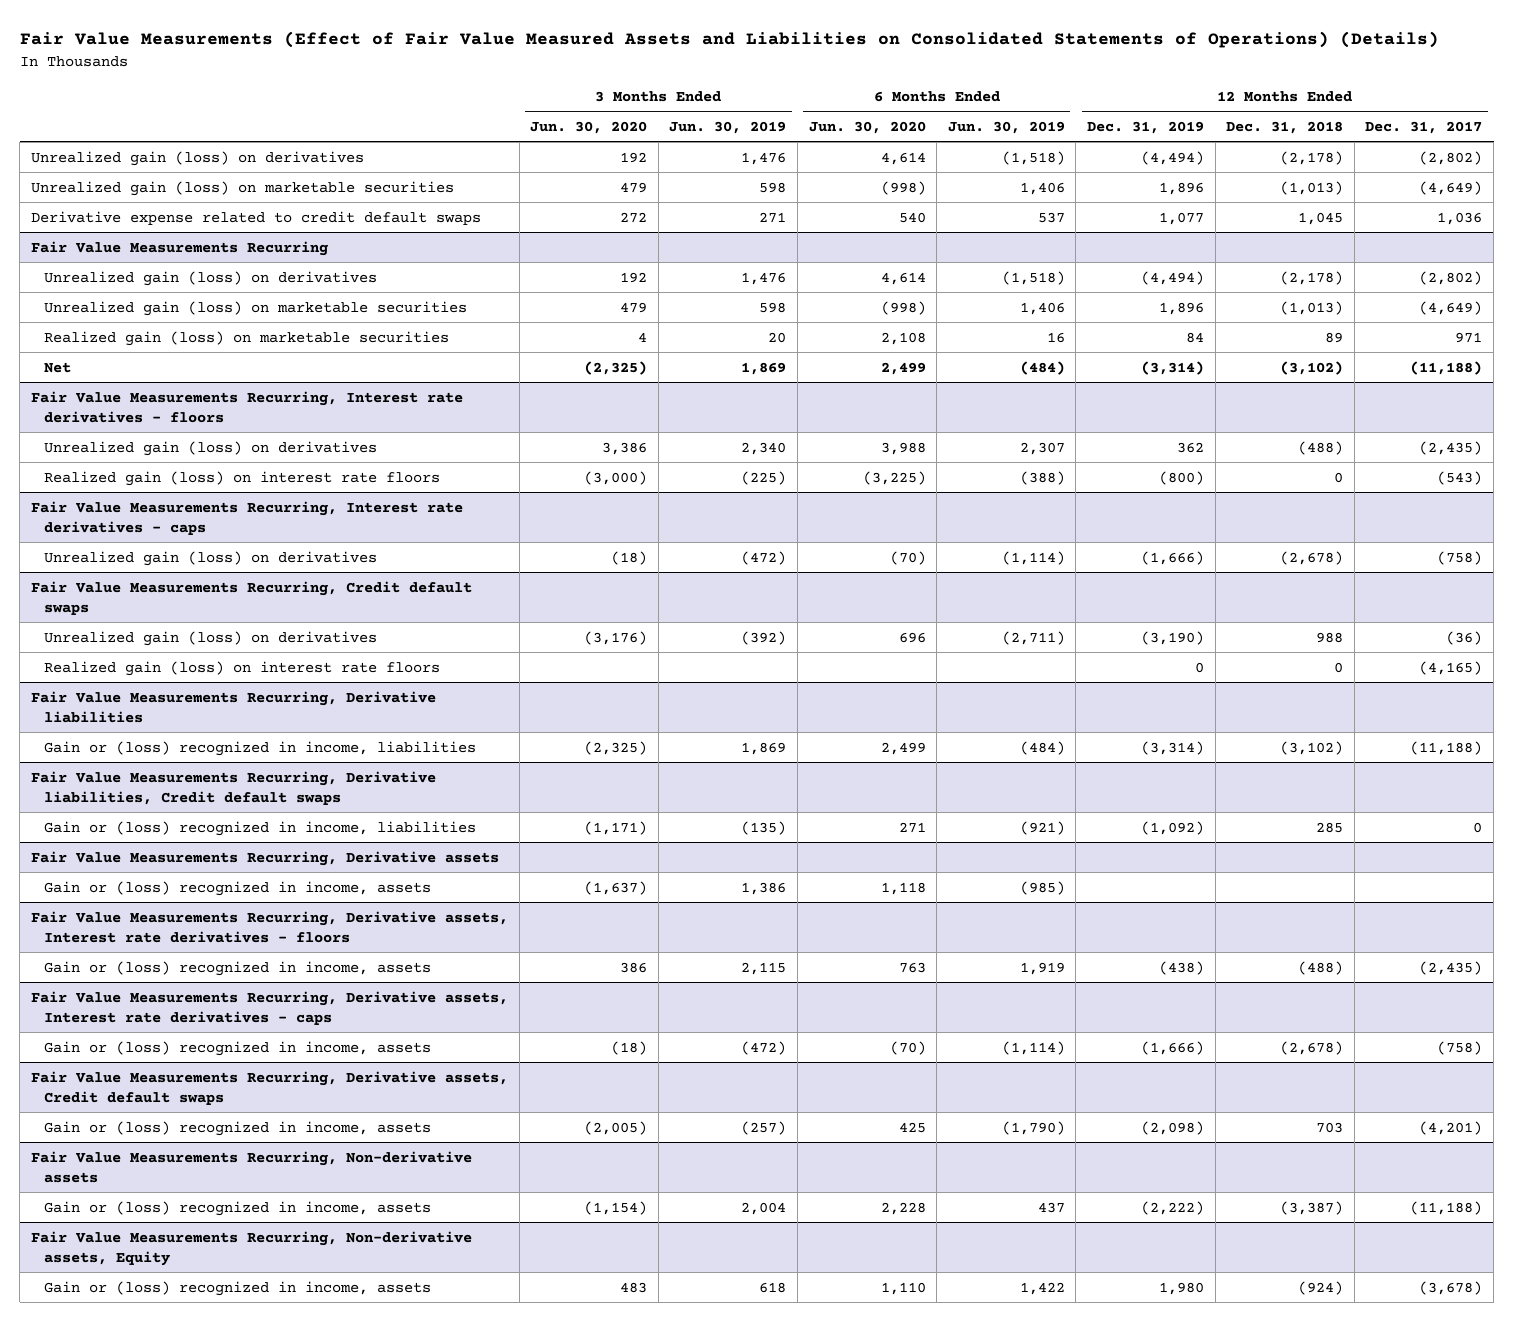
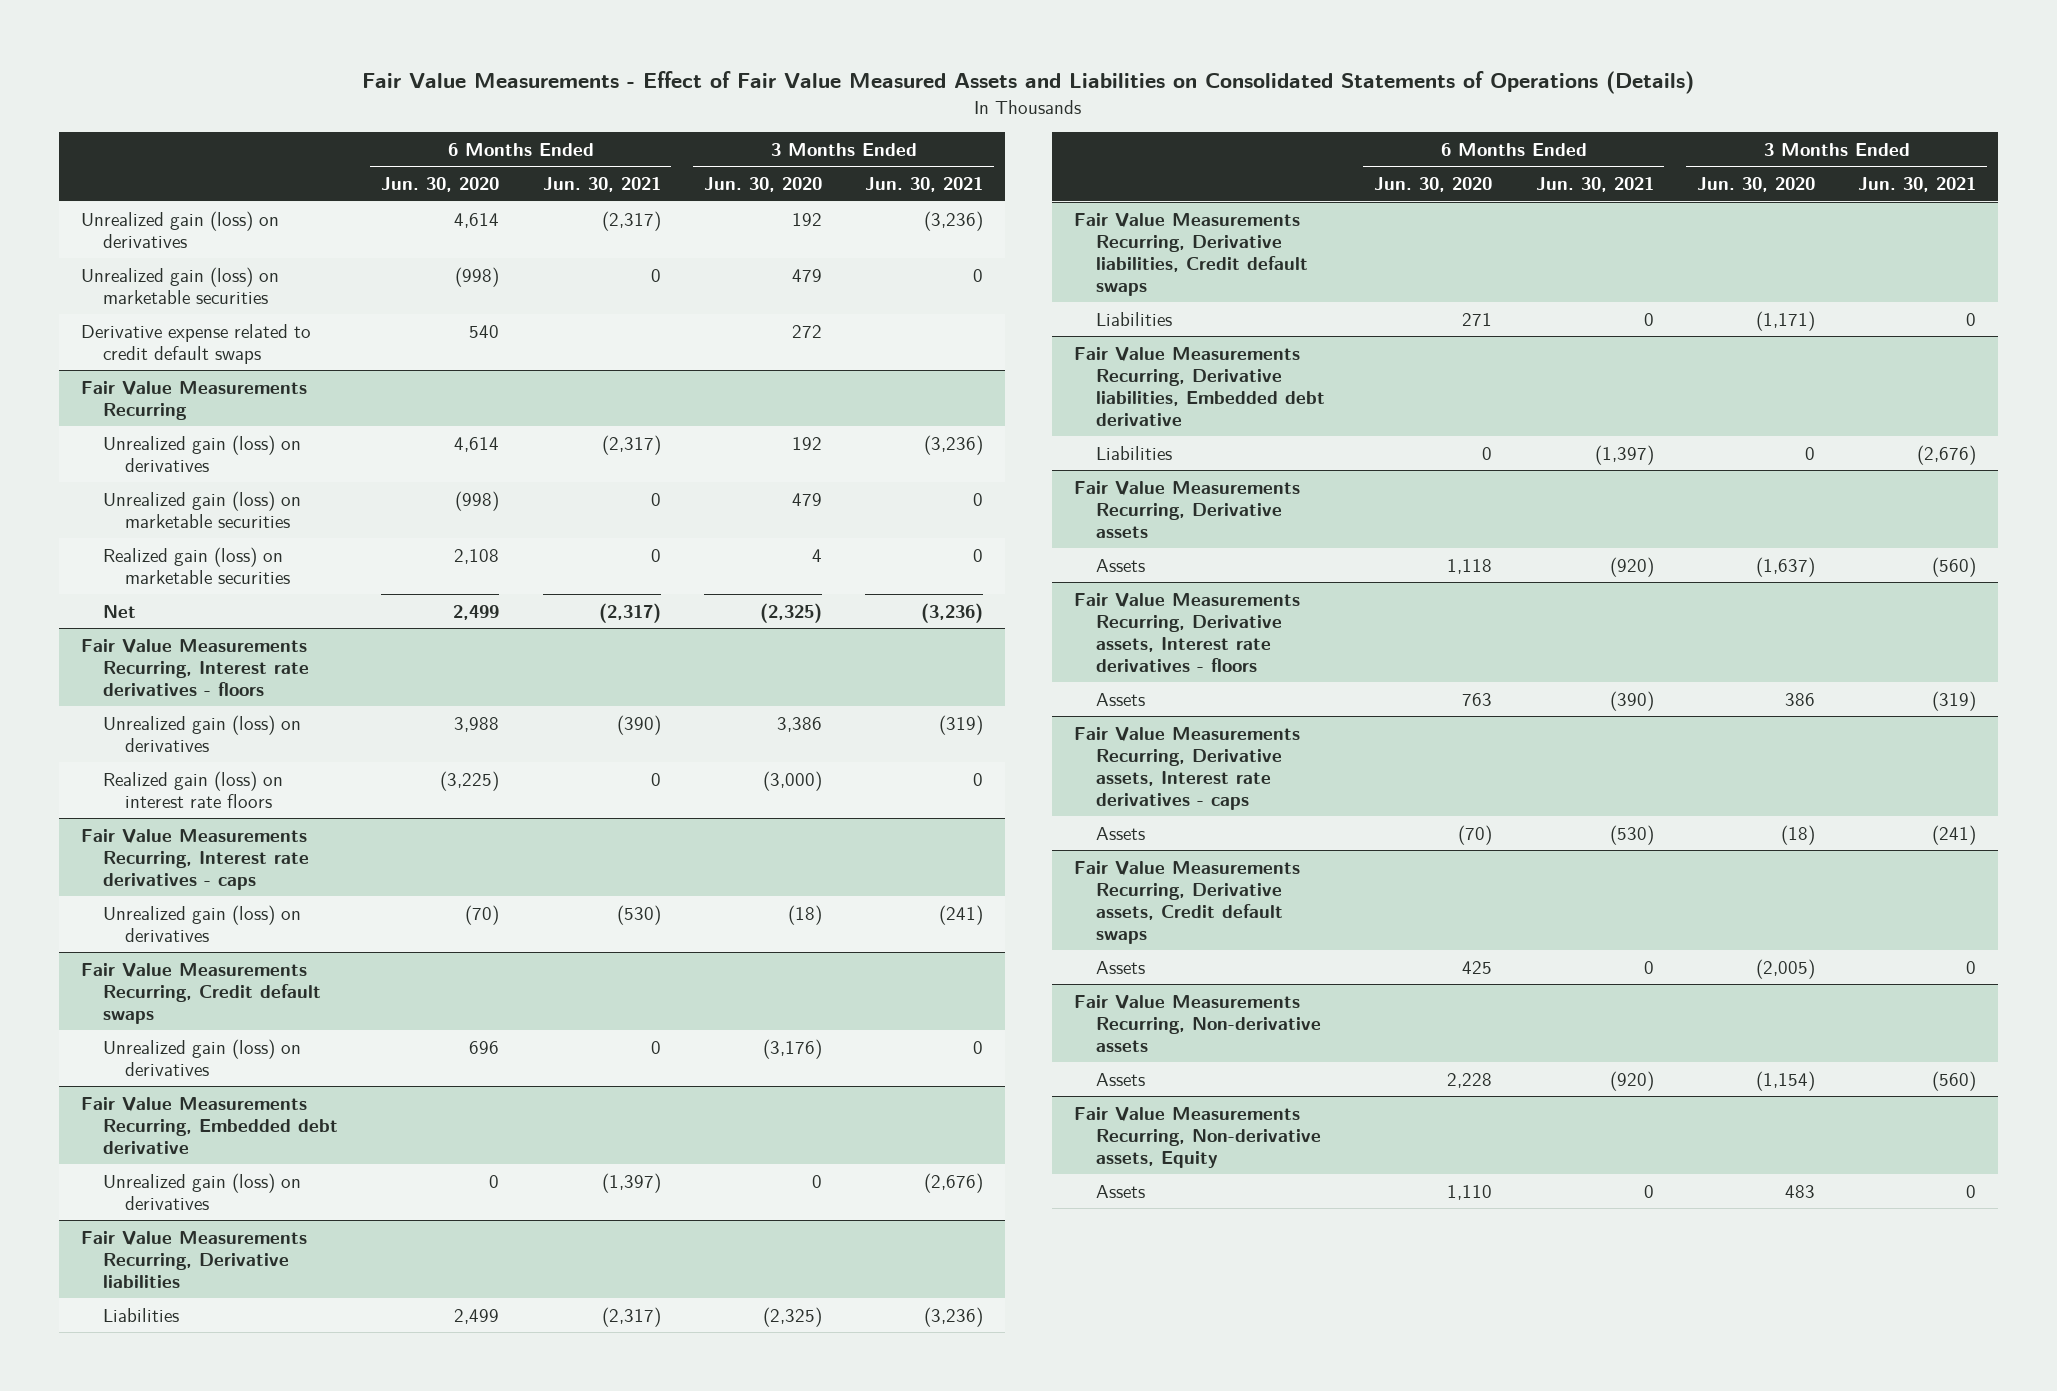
- Fair Value Measurements (Effect of Fair Value Measured Assets and Liabilities on Consolidated Statements of Operations) (Details)
+ Fair Value Measurements - Effect of Fair Value Measured Assets and Liabilities on Consolidated Statements of Operations (Details)
- | 3 Months Ended Jun. 30, 2020 | 3 Months Ended Jun. 30, 2019 | 6 Months Ended Jun. 30, 2020 | 6 Months Ended Jun. 30, 2019 | 12 Months Ended Dec. 31, 2019 | 12 Months Ended Dec. 31, 2018 | 12 Months Ended Dec. 31, 2017
+ | 6 Months Ended Jun. 30, 2020 | 6 Months Ended Jun. 30, 2021 | 3 Months Ended Jun. 30, 2020 | 3 Months Ended Jun. 30, 2021
@ Fair Value Measurements Recurring, Credit default swaps
- Realized gain (loss) on interest rate floors | | | | | 0 | 0 | (4,165)
+ Fair Value Measurements Recurring, Embedded debt derivative
+ Unrealized gain (loss) on derivatives | 0 | (1,397) | 0 | (2,676)
@ Fair Value Measurements Recurring, Derivative liabilities
- Gain or (loss) recognized in income, liabilities | (2,325) | 1,869 | 2,499 | (484) | (3,314) | (3,102) | (11,188)
+ Liabilities | 2,499 | (2,317) | (2,325) | (3,236)
@ Fair Value Measurements Recurring, Derivative liabilities, Credit default swaps
- Gain or (loss) recognized in income, liabilities | (1,171) | (135) | 271 | (921) | (1,092) | 285 | 0
+ Liabilities | 271 | 0 | (1,171) | 0
+ Fair Value Measurements Recurring, Derivative liabilities, Embedded debt derivative
+ Liabilities | 0 | (1,397) | 0 | (2,676)
@ Fair Value Measurements Recurring, Derivative assets
- Gain or (loss) recognized in income, assets | (1,637) | 1,386 | 1,118 | (985) | | |
+ Assets | 1,118 | (920) | (1,637) | (560)
@ Fair Value Measurements Recurring, Derivative assets, Interest rate derivatives - floors
- Gain or (loss) recognized in income, assets | 386 | 2,115 | 763 | 1,919 | (438) | (488) | (2,435)
+ Assets | 763 | (390) | 386 | (319)
@ Fair Value Measurements Recurring, Derivative assets, Interest rate derivatives - caps
- Gain or (loss) recognized in income, assets | (18) | (472) | (70) | (1,114) | (1,666) | (2,678) | (758)
+ Assets | (70) | (530) | (18) | (241)
@ Fair Value Measurements Recurring, Derivative assets, Credit default swaps
- Gain or (loss) recognized in income, assets | (2,005) | (257) | 425 | (1,790) | (2,098) | 703 | (4,201)
+ Assets | 425 | 0 | (2,005) | 0
@ Fair Value Measurements Recurring, Non-derivative assets
- Gain or (loss) recognized in income, assets | (1,154) | 2,004 | 2,228 | 437 | (2,222) | (3,387) | (11,188)
+ Assets | 2,228 | (920) | (1,154) | (560)
@ Fair Value Measurements Recurring, Non-derivative assets, Equity
- Gain or (loss) recognized in income, assets | 483 | 618 | 1,110 | 1,422 | 1,980 | (924) | (3,678)
+ Assets | 1,110 | 0 | 483 | 0

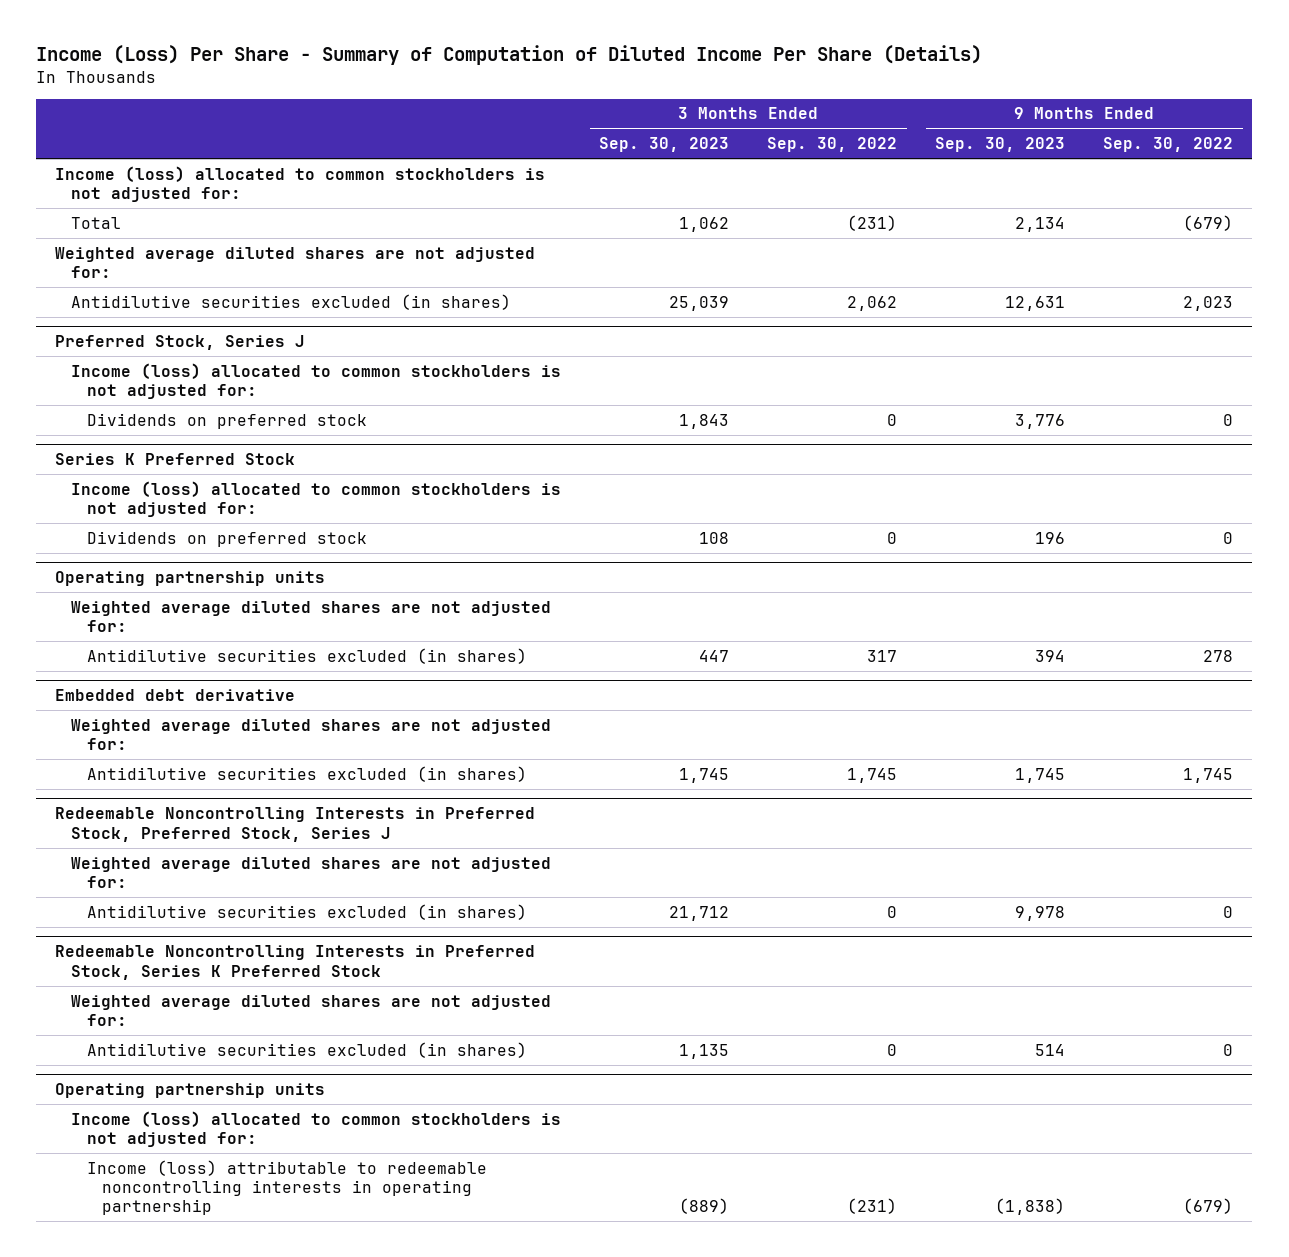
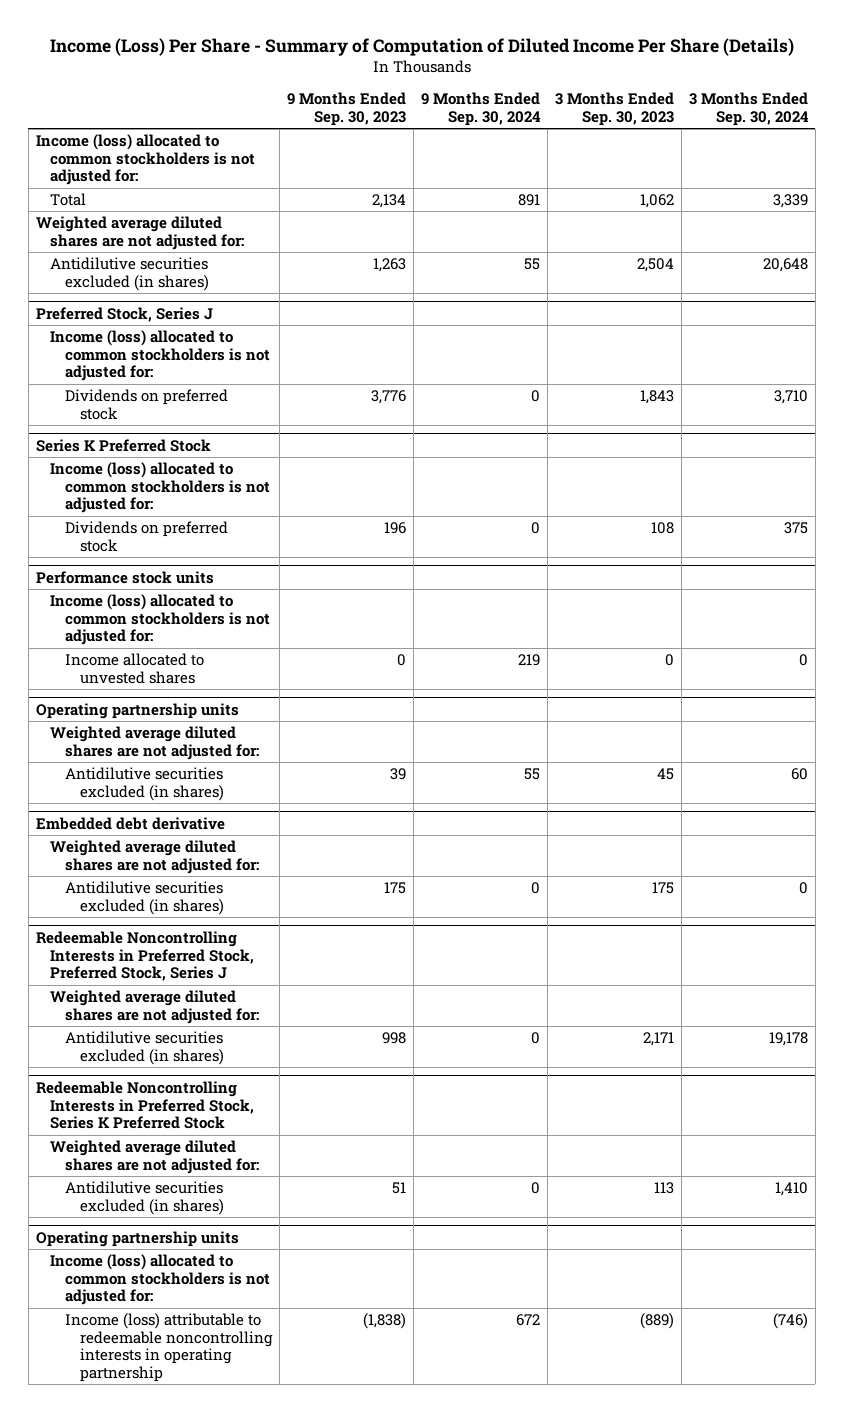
- | 3 Months Ended Sep. 30, 2023 | 3 Months Ended Sep. 30, 2022 | 9 Months Ended Sep. 30, 2023 | 9 Months Ended Sep. 30, 2022
+ | 9 Months Ended Sep. 30, 2023 | 9 Months Ended Sep. 30, 2024 | 3 Months Ended Sep. 30, 2023 | 3 Months Ended Sep. 30, 2024
- Antidilutive securities excluded (in shares) | 25,039 | 2,062 | 12,631 | 2,023
+ Antidilutive securities excluded (in shares) | 1,263 | 55 | 2,504 | 20,648
+ Performance stock units
+ Income (loss) allocated to common stockholders is not adjusted for:
+ Income allocated to unvested shares | 0 | 219 | 0 | 0
@ Operating partnership units
- Antidilutive securities excluded (in shares) | 447 | 317 | 394 | 278
+ Antidilutive securities excluded (in shares) | 39 | 55 | 45 | 60
@ Embedded debt derivative
- Antidilutive securities excluded (in shares) | 1,745 | 1,745 | 1,745 | 1,745
+ Antidilutive securities excluded (in shares) | 175 | 0 | 175 | 0
@ Redeemable Noncontrolling Interests in Preferred Stock, Preferred Stock, Series J
- Antidilutive securities excluded (in shares) | 21,712 | 0 | 9,978 | 0
+ Antidilutive securities excluded (in shares) | 998 | 0 | 2,171 | 19,178
@ Redeemable Noncontrolling Interests in Preferred Stock, Series K Preferred Stock
- Antidilutive securities excluded (in shares) | 1,135 | 0 | 514 | 0
+ Antidilutive securities excluded (in shares) | 51 | 0 | 113 | 1,410

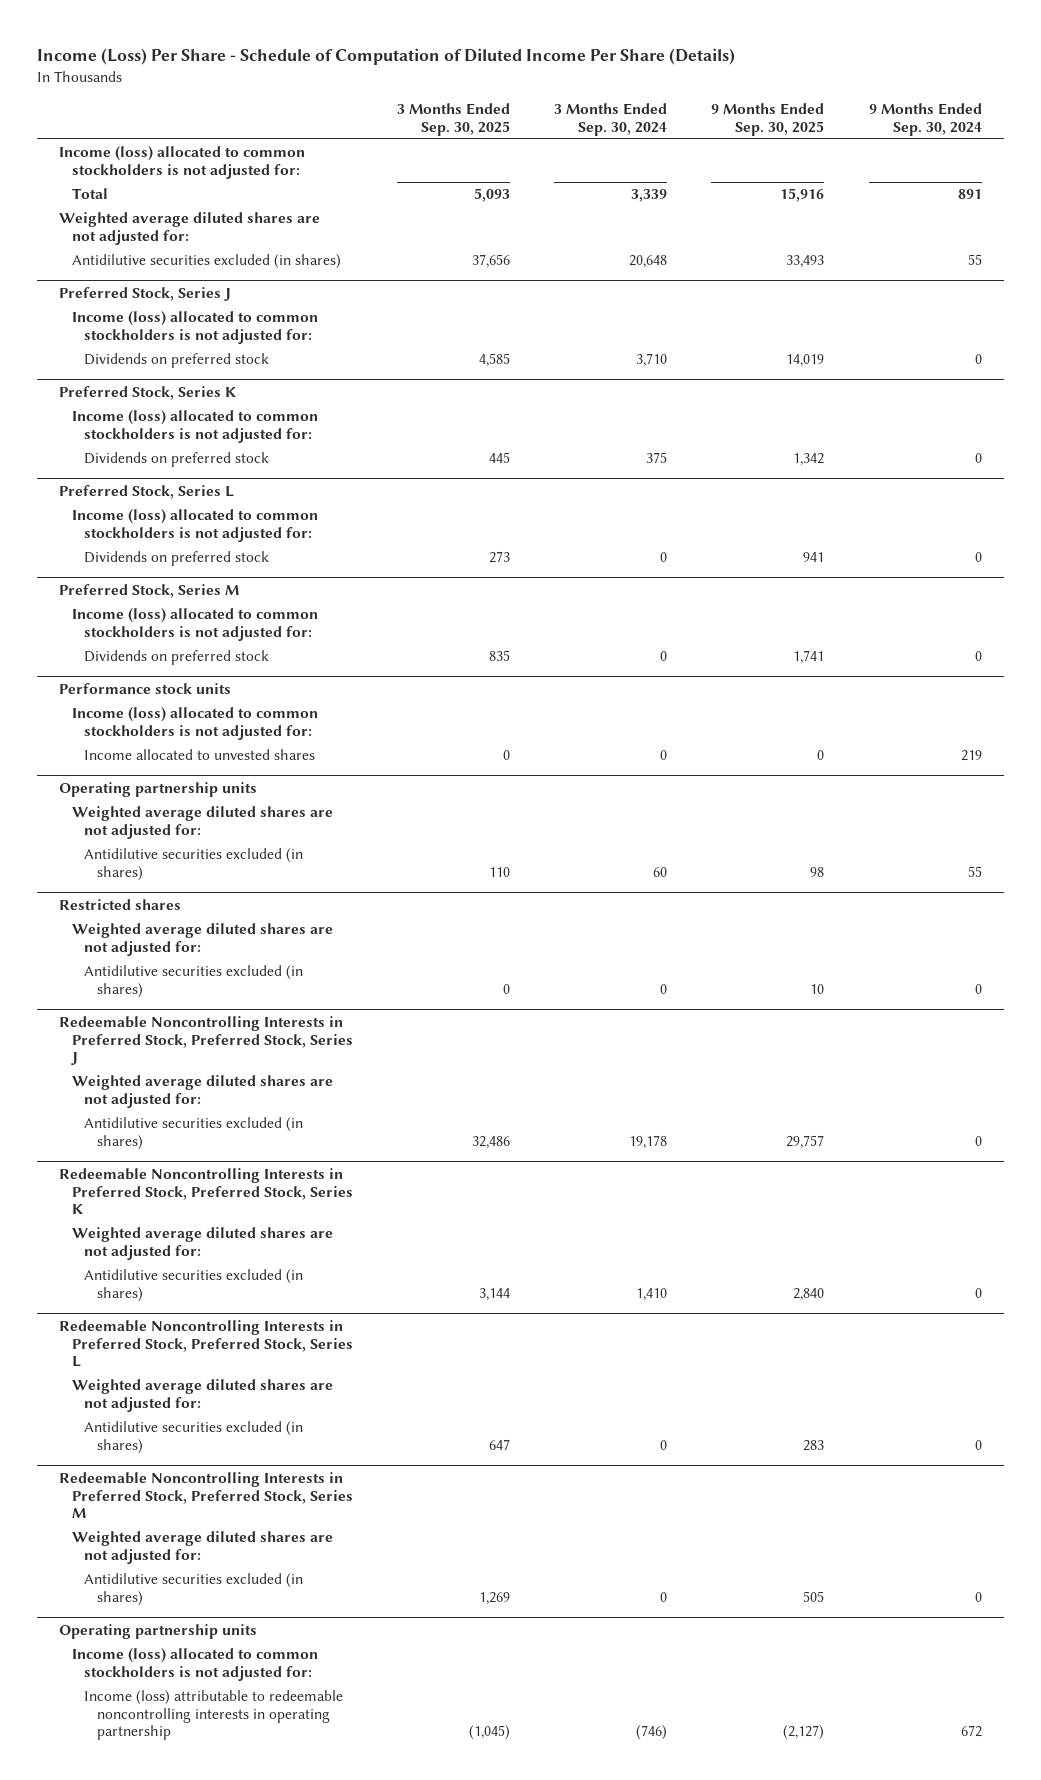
- Income (Loss) Per Share - Summary of Computation of Diluted Income Per Share (Details)
+ Income (Loss) Per Share - Schedule of Computation of Diluted Income Per Share (Details)
- | 9 Months Ended Sep. 30, 2023 | 9 Months Ended Sep. 30, 2024 | 3 Months Ended Sep. 30, 2023 | 3 Months Ended Sep. 30, 2024
+ | 3 Months Ended Sep. 30, 2025 | 3 Months Ended Sep. 30, 2024 | 9 Months Ended Sep. 30, 2025 | 9 Months Ended Sep. 30, 2024
- Series K Preferred Stock
+ Preferred Stock, Series K
+ Preferred Stock, Series L
+ Income (loss) allocated to common stockholders is not adjusted for:
+ Dividends on preferred stock | 273 | 0 | 941 | 0
+ Preferred Stock, Series M
+ Income (loss) allocated to common stockholders is not adjusted for:
+ Dividends on preferred stock | 835 | 0 | 1,741 | 0
- Embedded debt derivative
+ Restricted shares
- Redeemable Noncontrolling Interests in Preferred Stock, Series K Preferred Stock
+ Redeemable Noncontrolling Interests in Preferred Stock, Preferred Stock, Series K
+ Redeemable Noncontrolling Interests in Preferred Stock, Preferred Stock, Series L
+ Weighted average diluted shares are not adjusted for:
+ Antidilutive securities excluded (in shares) | 647 | 0 | 283 | 0
+ Redeemable Noncontrolling Interests in Preferred Stock, Preferred Stock, Series M
+ Weighted average diluted shares are not adjusted for:
+ Antidilutive securities excluded (in shares) | 1,269 | 0 | 505 | 0

